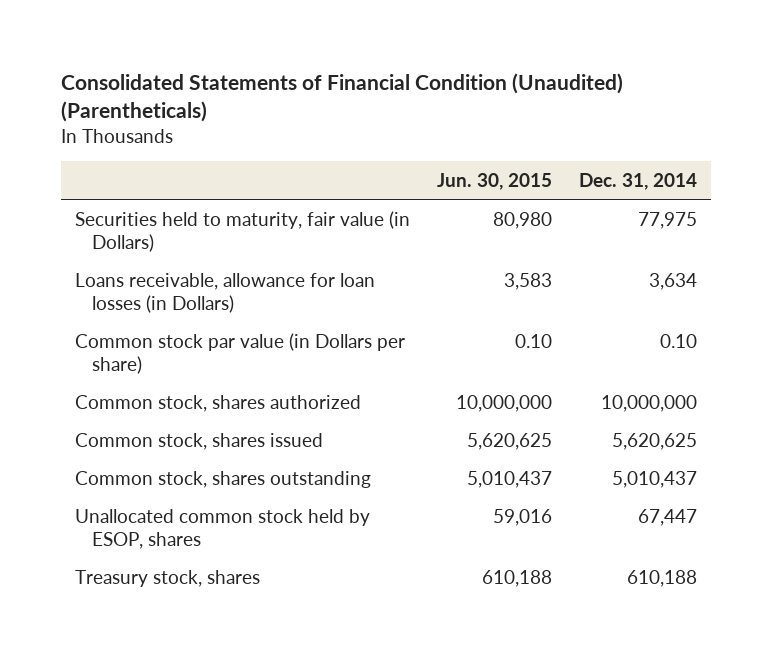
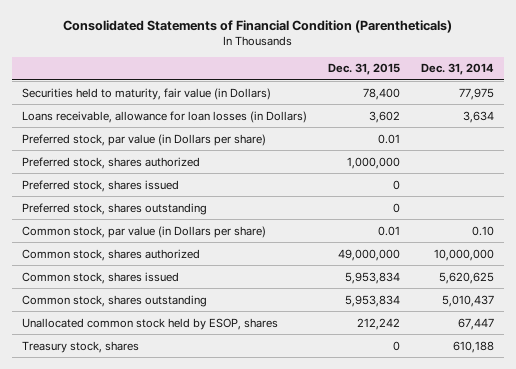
- Consolidated Statements of Financial Condition (Unaudited) (Parentheticals)
+ Consolidated Statements of Financial Condition (Parentheticals)
- | Jun. 30, 2015 | Dec. 31, 2014
+ | Dec. 31, 2015 | Dec. 31, 2014
- Common stock par value (in Dollars per share) | 0.10 | 0.10
+ Preferred stock, par value (in Dollars per share) | 0.01 |
+ Preferred stock, shares authorized | 1,000,000 |
+ Preferred stock, shares issued | 0 |
+ Preferred stock, shares outstanding | 0 |
+ Common stock, par value (in Dollars per share) | 0.01 | 0.10

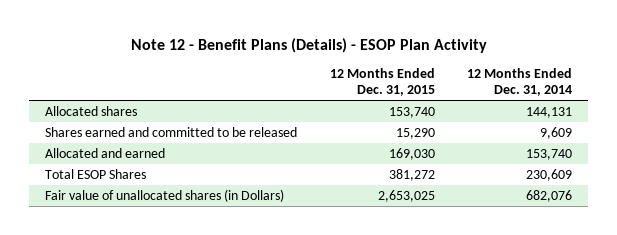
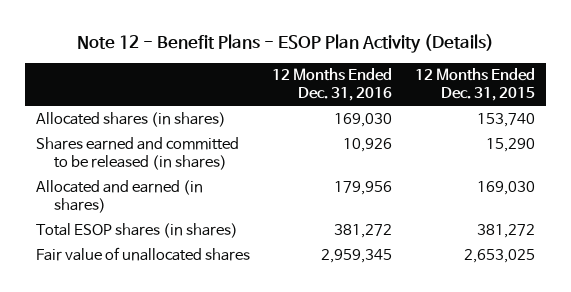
- Note 12 - Benefit Plans (Details) - ESOP Plan Activity
+ Note 12 - Benefit Plans - ESOP Plan Activity (Details)
- | 12 Months Ended Dec. 31, 2015 | 12 Months Ended Dec. 31, 2014
+ | 12 Months Ended Dec. 31, 2016 | 12 Months Ended Dec. 31, 2015
- Allocated shares | 153,740 | 144,131
- Shares earned and committed to be released | 15,290 | 9,609
- Allocated and earned | 169,030 | 153,740
- Total ESOP Shares | 381,272 | 230,609
- Fair value of unallocated shares (in Dollars) | 2,653,025 | 682,076
+ Allocated shares (in shares) | 169,030 | 153,740
+ Shares earned and committed to be released (in shares) | 10,926 | 15,290
+ Allocated and earned (in shares) | 179,956 | 169,030
+ Total ESOP shares (in shares) | 381,272 | 381,272
+ Fair value of unallocated shares | 2,959,345 | 2,653,025

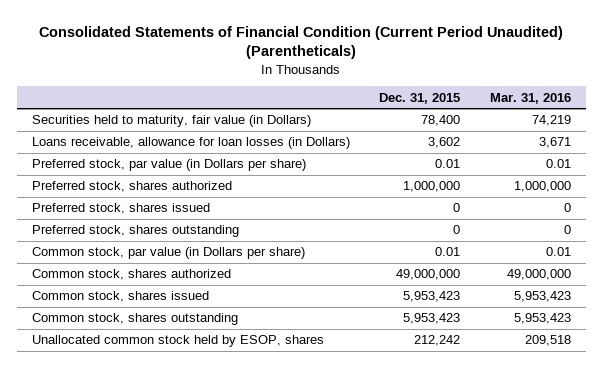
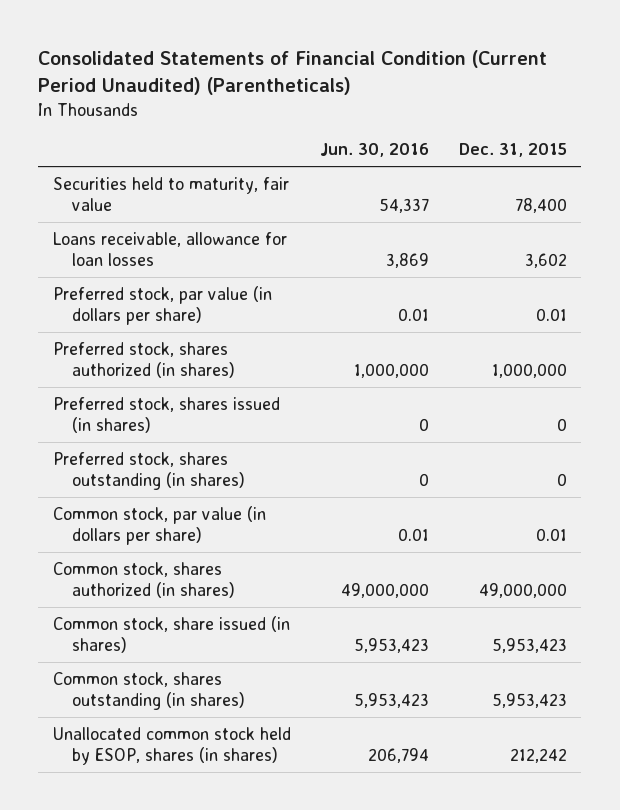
- | Dec. 31, 2015 | Mar. 31, 2016
+ | Jun. 30, 2016 | Dec. 31, 2015
- Securities held to maturity, fair value (in Dollars) | 78,400 | 74,219
- Loans receivable, allowance for loan losses (in Dollars) | 3,602 | 3,671
- Preferred stock, par value (in Dollars per share) | 0.01 | 0.01
- Preferred stock, shares authorized | 1,000,000 | 1,000,000
- Preferred stock, shares issued | 0 | 0
- Preferred stock, shares outstanding | 0 | 0
- Common stock, par value (in Dollars per share) | 0.01 | 0.01
- Common stock, shares authorized | 49,000,000 | 49,000,000
- Common stock, shares issued | 5,953,423 | 5,953,423
- Common stock, shares outstanding | 5,953,423 | 5,953,423
- Unallocated common stock held by ESOP, shares | 212,242 | 209,518
+ Securities held to maturity, fair value | 54,337 | 78,400
+ Loans receivable, allowance for loan losses | 3,869 | 3,602
+ Preferred stock, par value (in dollars per share) | 0.01 | 0.01
+ Preferred stock, shares authorized (in shares) | 1,000,000 | 1,000,000
+ Preferred stock, shares issued (in shares) | 0 | 0
+ Preferred stock, shares outstanding (in shares) | 0 | 0
+ Common stock, par value (in dollars per share) | 0.01 | 0.01
+ Common stock, shares authorized (in shares) | 49,000,000 | 49,000,000
+ Common stock, share issued (in shares) | 5,953,423 | 5,953,423
+ Common stock, shares outstanding (in shares) | 5,953,423 | 5,953,423
+ Unallocated common stock held by ESOP, shares (in shares) | 206,794 | 212,242

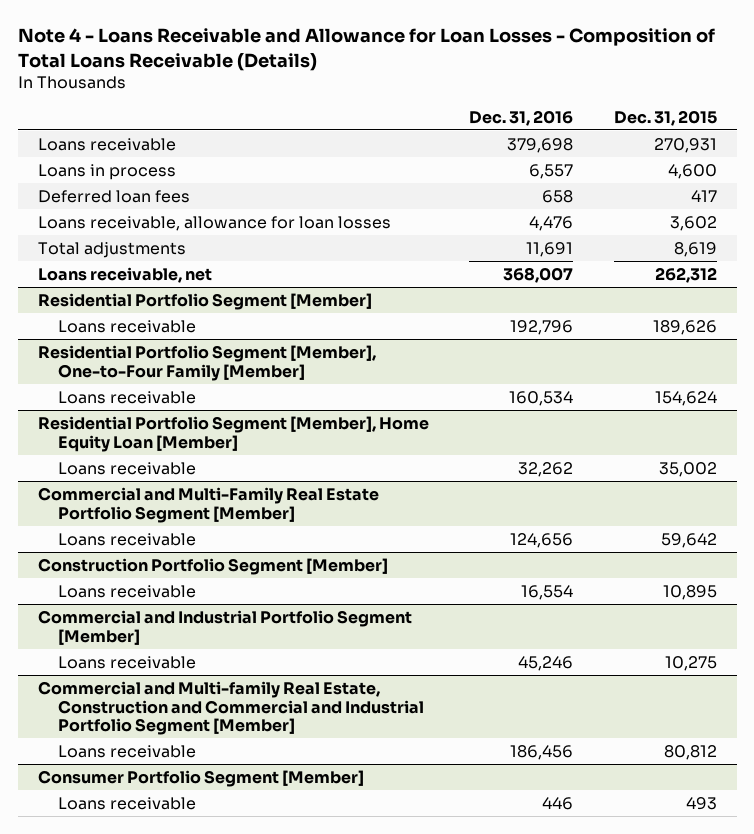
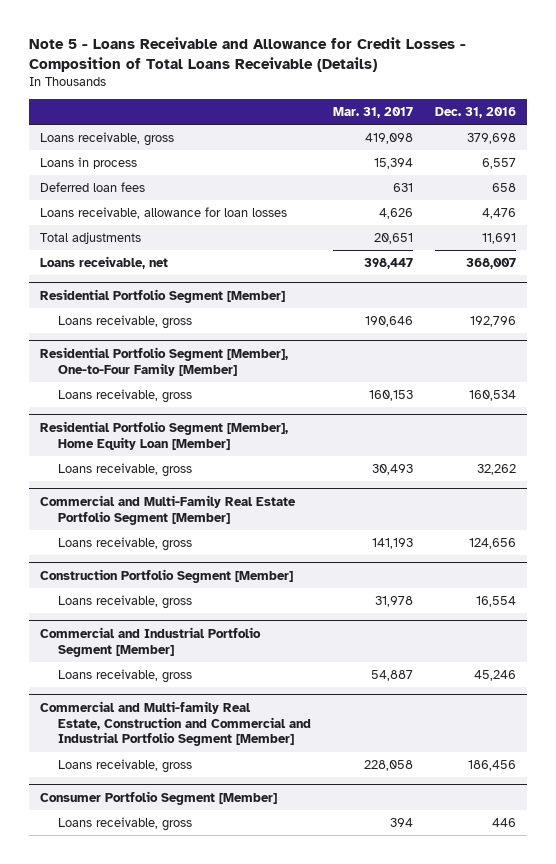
- Note 4 - Loans Receivable and Allowance for Loan Losses - Composition of Total Loans Receivable (Details)
+ Note 5 - Loans Receivable and Allowance for Credit Losses - Composition of Total Loans Receivable (Details)
- | Dec. 31, 2016 | Dec. 31, 2015
+ | Mar. 31, 2017 | Dec. 31, 2016
- Loans receivable | 379,698 | 270,931
+ Loans receivable, gross | 419,098 | 379,698
@ Residential Portfolio Segment [Member]
- Loans receivable | 192,796 | 189,626
+ Loans receivable, gross | 190,646 | 192,796
@ Residential Portfolio Segment [Member], One-to-Four Family [Member]
- Loans receivable | 160,534 | 154,624
+ Loans receivable, gross | 160,153 | 160,534
@ Residential Portfolio Segment [Member], Home Equity Loan [Member]
- Loans receivable | 32,262 | 35,002
+ Loans receivable, gross | 30,493 | 32,262
@ Commercial and Multi-Family Real Estate Portfolio Segment [Member]
- Loans receivable | 124,656 | 59,642
+ Loans receivable, gross | 141,193 | 124,656
@ Construction Portfolio Segment [Member]
- Loans receivable | 16,554 | 10,895
+ Loans receivable, gross | 31,978 | 16,554
@ Commercial and Industrial Portfolio Segment [Member]
- Loans receivable | 45,246 | 10,275
+ Loans receivable, gross | 54,887 | 45,246
@ Commercial and Multi-family Real Estate, Construction and Commercial and Industrial Portfolio Segment [Member]
- Loans receivable | 186,456 | 80,812
+ Loans receivable, gross | 228,058 | 186,456
@ Consumer Portfolio Segment [Member]
- Loans receivable | 446 | 493
+ Loans receivable, gross | 394 | 446

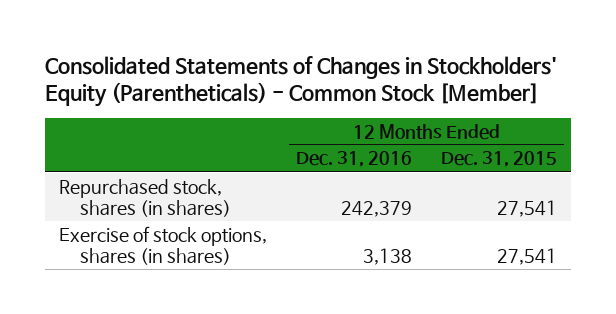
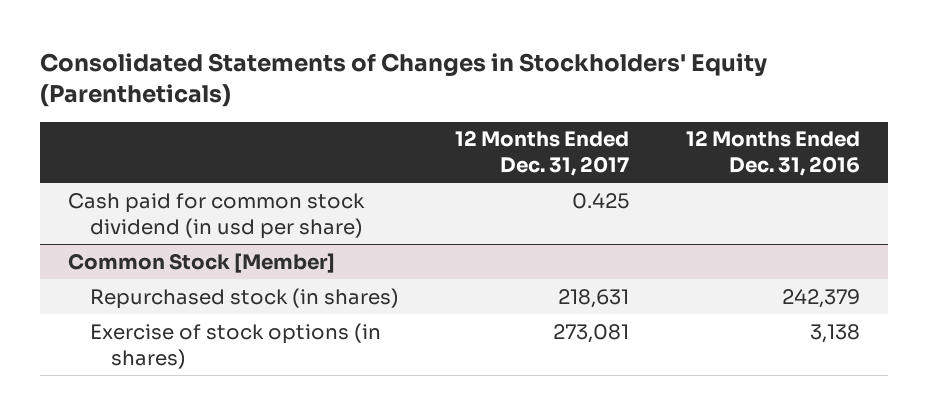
- Consolidated Statements of Changes in Stockholders' Equity (Parentheticals) - Common Stock [Member]
+ Consolidated Statements of Changes in Stockholders' Equity (Parentheticals)
- | 12 Months Ended Dec. 31, 2016 | 12 Months Ended Dec. 31, 2015
+ | 12 Months Ended Dec. 31, 2017 | 12 Months Ended Dec. 31, 2016
- Repurchased stock, shares (in shares) | 242,379 | 27,541
- Exercise of stock options, shares (in shares) | 3,138 | 27,541
+ Cash paid for common stock dividend (in usd per share) | 0.425 |
+ Common Stock [Member]
+ Repurchased stock (in shares) | 218,631 | 242,379
+ Exercise of stock options (in shares) | 273,081 | 3,138

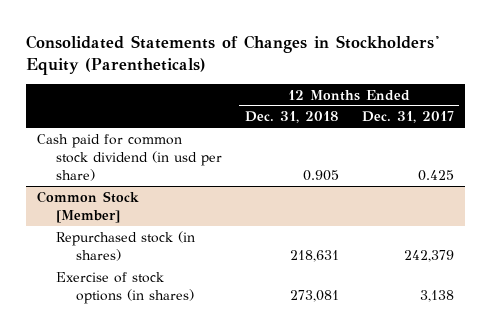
- | 12 Months Ended Dec. 31, 2017 | 12 Months Ended Dec. 31, 2016
+ | 12 Months Ended Dec. 31, 2018 | 12 Months Ended Dec. 31, 2017
@ Common Stock [Member]
- Repurchased stock (in shares) | 218,631 | 242,379
- Exercise of stock options (in shares) | 273,081 | 3,138
+ Repurchased stock (in shares) | 218,631 | 242,379
+ Exercise of stock options (in shares) | 273,081 | 3,138

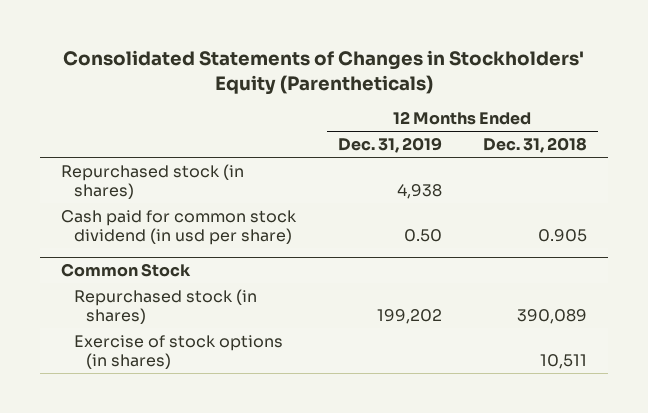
- | 12 Months Ended Dec. 31, 2018 | 12 Months Ended Dec. 31, 2017
+ | 12 Months Ended Dec. 31, 2019 | 12 Months Ended Dec. 31, 2018
+ Repurchased stock (in shares) | 4,938 |
- Common Stock [Member]
- Repurchased stock (in shares) | 218,631 | 242,379
- Exercise of stock options (in shares) | 273,081 | 3,138
+ Common Stock
+ Repurchased stock (in shares) | 199,202 | 390,089
+ Exercise of stock options (in shares) | | 10,511

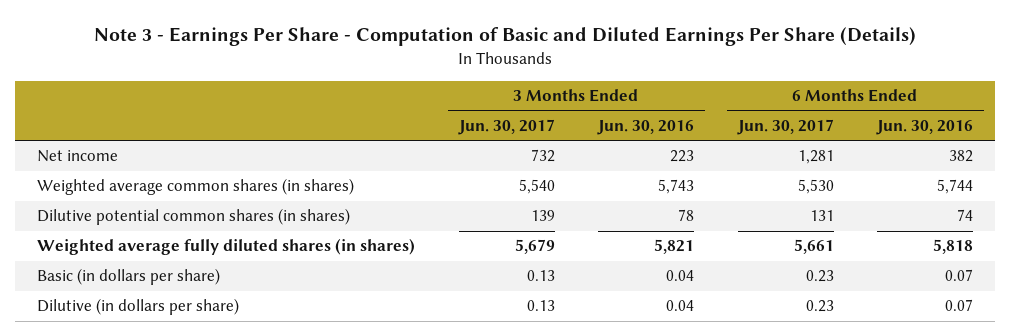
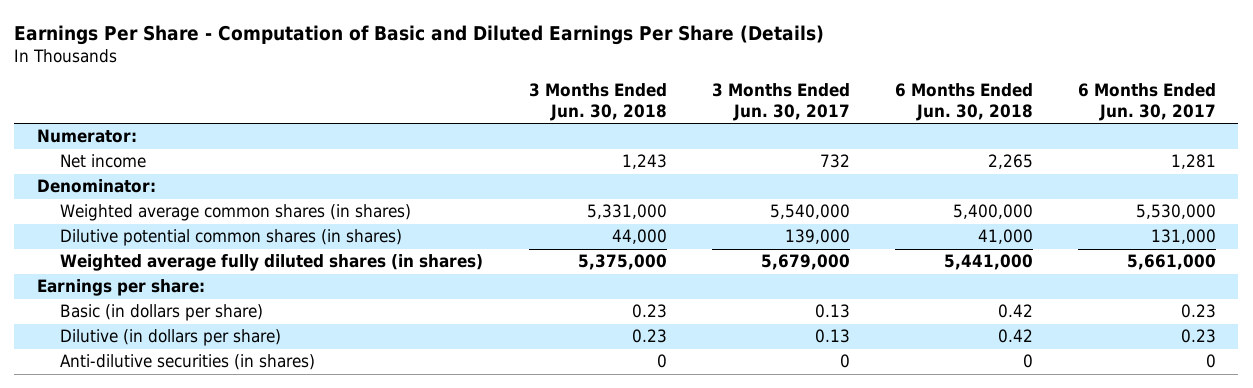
- Note 3 - Earnings Per Share - Computation of Basic and Diluted Earnings Per Share (Details)
+ Earnings Per Share - Computation of Basic and Diluted Earnings Per Share (Details)
- | 3 Months Ended Jun. 30, 2017 | 3 Months Ended Jun. 30, 2016 | 6 Months Ended Jun. 30, 2017 | 6 Months Ended Jun. 30, 2016
+ | 3 Months Ended Jun. 30, 2018 | 3 Months Ended Jun. 30, 2017 | 6 Months Ended Jun. 30, 2018 | 6 Months Ended Jun. 30, 2017
+ Numerator:
- Weighted average common shares (in shares) | 5,540 | 5,743 | 5,530 | 5,744
- Dilutive potential common shares (in shares) | 139 | 78 | 131 | 74
- Weighted average fully diluted shares (in shares) | 5,679 | 5,821 | 5,661 | 5,818
+ Denominator:
+ Weighted average common shares (in shares) | 5,331,000 | 5,540,000 | 5,400,000 | 5,530,000
+ Dilutive potential common shares (in shares) | 44,000 | 139,000 | 41,000 | 131,000
+ Weighted average fully diluted shares (in shares) | 5,375,000 | 5,679,000 | 5,441,000 | 5,661,000
+ Earnings per share:
+ Anti-dilutive securities (in shares) | 0 | 0 | 0 | 0

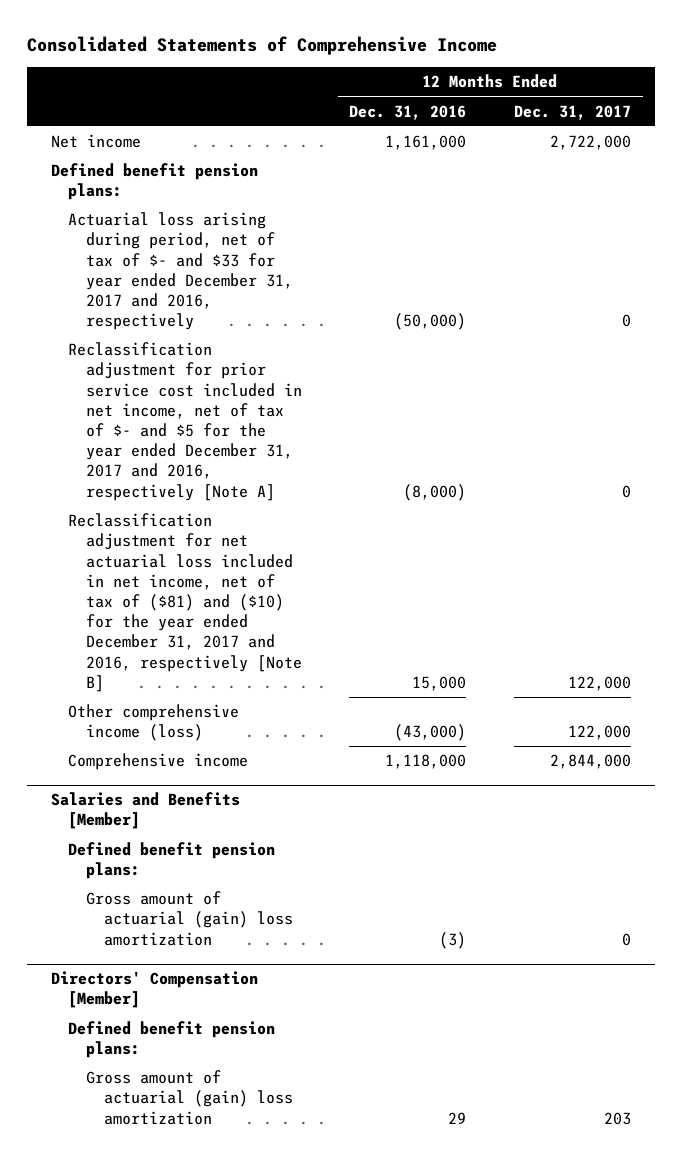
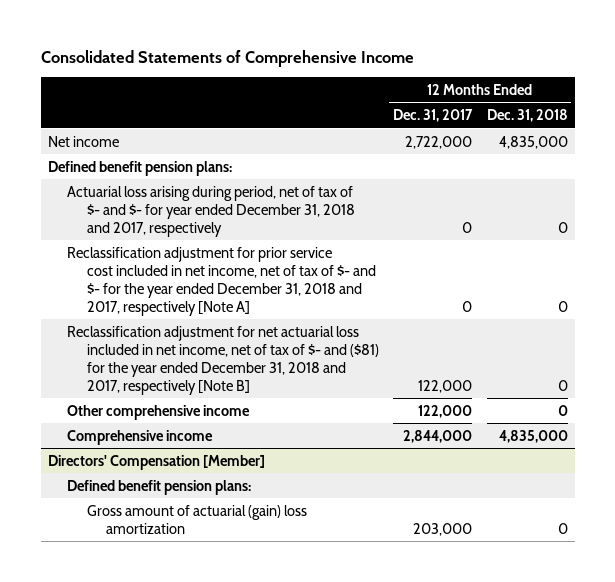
- | 12 Months Ended Dec. 31, 2016 | 12 Months Ended Dec. 31, 2017
+ | 12 Months Ended Dec. 31, 2017 | 12 Months Ended Dec. 31, 2018
- Actuarial loss arising during period, net of tax of $- and $33 for year ended December 31, 2017 and 2016, respectively | (50,000) | 0
- Reclassification adjustment for prior service cost included in net income, net of tax of $- and $5 for the year ended December 31, 2017 and 2016, respectively [Note A] | (8,000) | 0
- Reclassification adjustment for net actuarial loss included in net income, net of tax of ($81) and ($10) for the year ended December 31, 2017 and 2016, respectively [Note B] | 15,000 | 122,000
- Other comprehensive income (loss) | (43,000) | 122,000
+ Actuarial loss arising during period, net of tax of $- and $- for year ended December 31, 2018 and 2017, respectively | 0 | 0
+ Reclassification adjustment for prior service cost included in net income, net of tax of $- and $- for the year ended December 31, 2018 and 2017, respectively [Note A] | 0 | 0
+ Reclassification adjustment for net actuarial loss included in net income, net of tax of $- and ($81) for the year ended December 31, 2018 and 2017, respectively [Note B] | 122,000 | 0
+ Other comprehensive income | 122,000 | 0
- Salaries and Benefits [Member]
- Defined benefit pension plans:
- Gross amount of actuarial (gain) loss amortization | (3) | 0
@ Directors' Compensation [Member]
- Gross amount of actuarial (gain) loss amortization | 29 | 203
+ Gross amount of actuarial (gain) loss amortization | 203,000 | 0

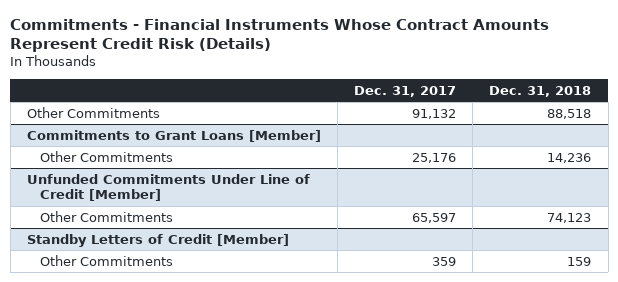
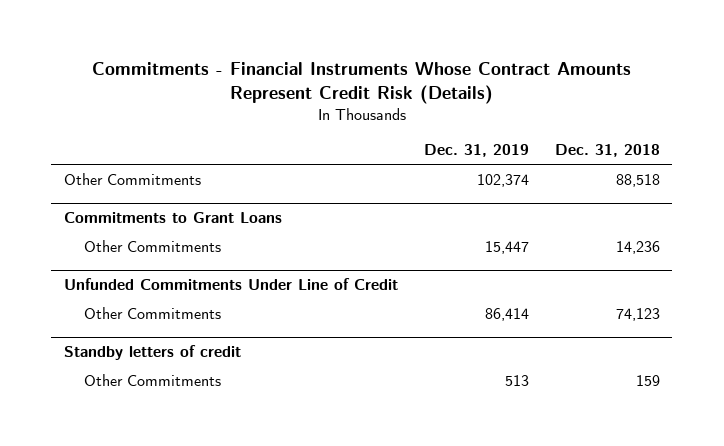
- | Dec. 31, 2017 | Dec. 31, 2018
+ | Dec. 31, 2019 | Dec. 31, 2018
- Commitments to Grant Loans [Member]
+ Commitments to Grant Loans
- Unfunded Commitments Under Line of Credit [Member]
+ Unfunded Commitments Under Line of Credit
- Standby Letters of Credit [Member]
+ Standby letters of credit

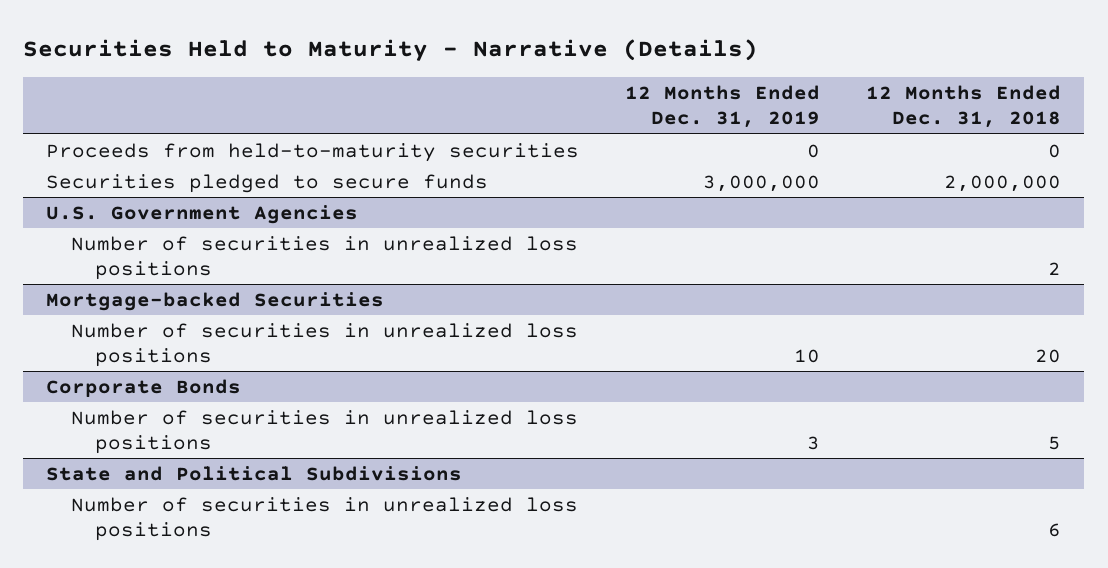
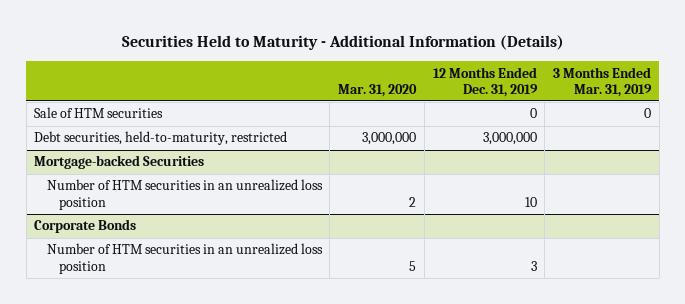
- Securities Held to Maturity - Narrative (Details)
+ Securities Held to Maturity - Additional Information (Details)
- | 12 Months Ended Dec. 31, 2019 | 12 Months Ended Dec. 31, 2018
+ | Mar. 31, 2020 | 12 Months Ended Dec. 31, 2019 | 3 Months Ended Mar. 31, 2019
- Proceeds from held-to-maturity securities | 0 | 0
- Securities pledged to secure funds | 3,000,000 | 2,000,000
- U.S. Government Agencies
- Number of securities in unrealized loss positions | | 2
+ Sale of HTM securities | | 0 | 0
+ Debt securities, held-to-maturity, restricted | 3,000,000 | 3,000,000 |
@ Mortgage-backed Securities
- Number of securities in unrealized loss positions | 10 | 20
+ Number of HTM securities in an unrealized loss position | 2 | 10 |
@ Corporate Bonds
- Number of securities in unrealized loss positions | 3 | 5
- State and Political Subdivisions
- Number of securities in unrealized loss positions | | 6
@ Corporate Bonds
+ Number of HTM securities in an unrealized loss position | 5 | 3 |

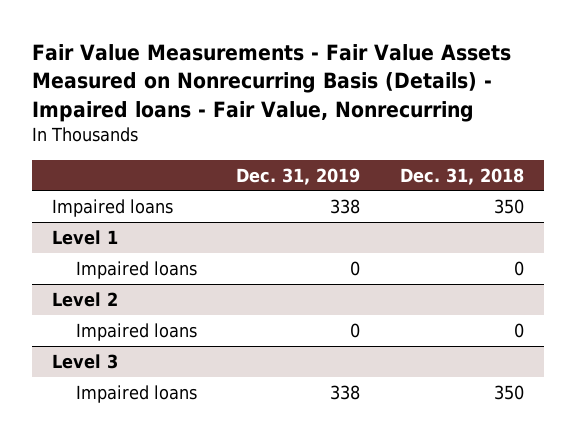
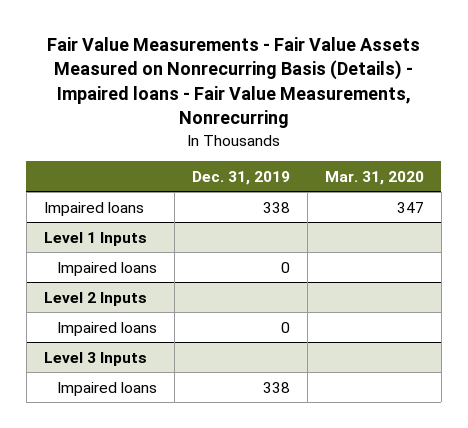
- Fair Value Measurements - Fair Value Assets Measured on Nonrecurring Basis (Details) - Impaired loans - Fair Value, Nonrecurring
+ Fair Value Measurements - Fair Value Assets Measured on Nonrecurring Basis (Details) - Impaired loans - Fair Value Measurements, Nonrecurring
- | Dec. 31, 2019 | Dec. 31, 2018
+ | Dec. 31, 2019 | Mar. 31, 2020
- Level 1
+ Level 1 Inputs
- Level 2
+ Level 2 Inputs
- Level 3
+ Level 3 Inputs

